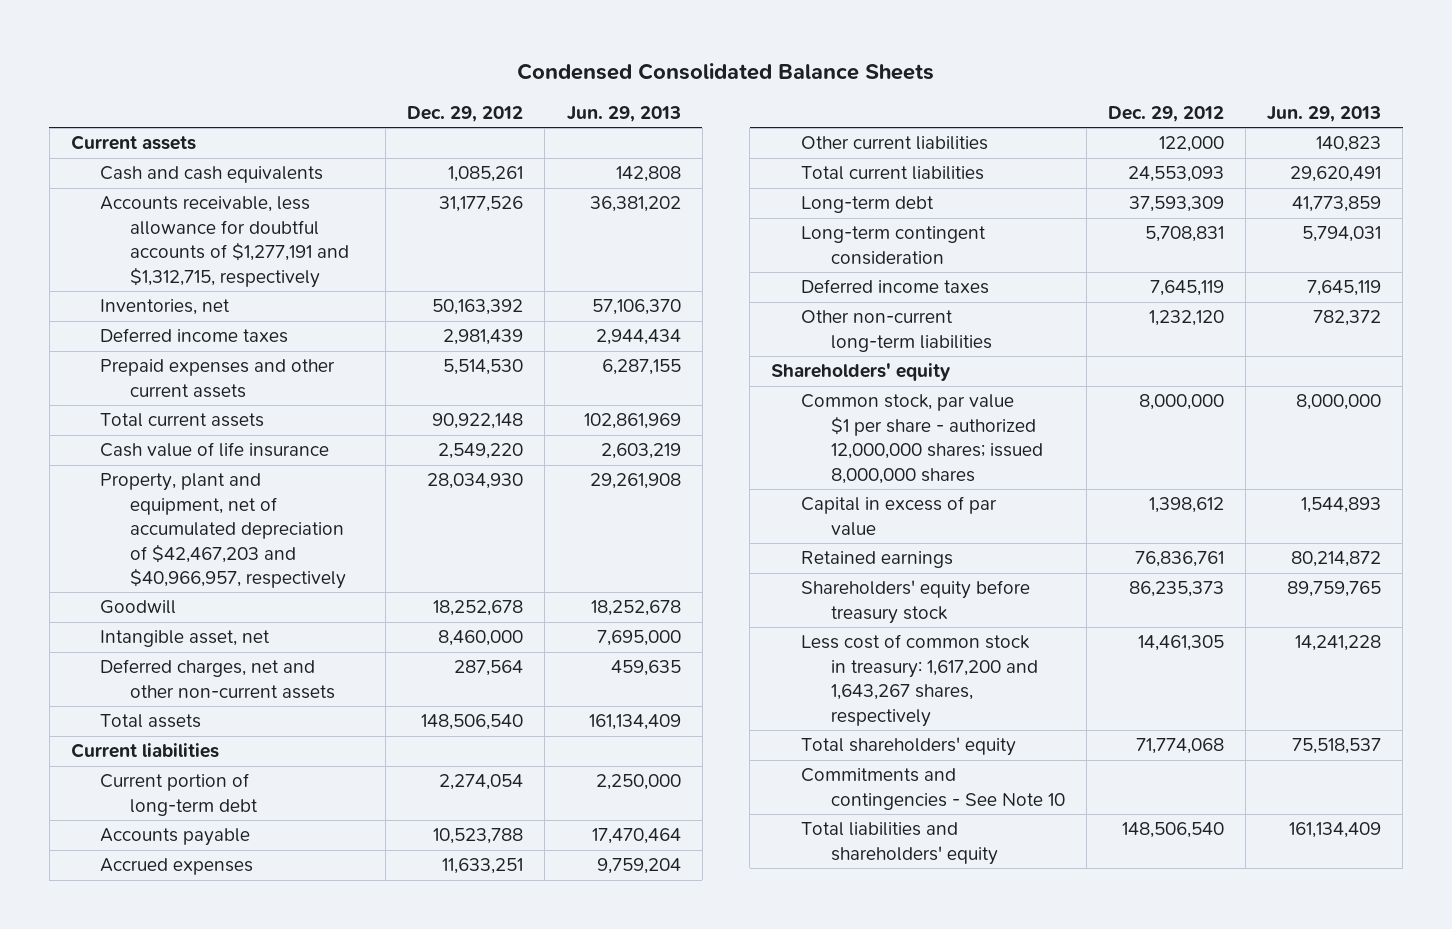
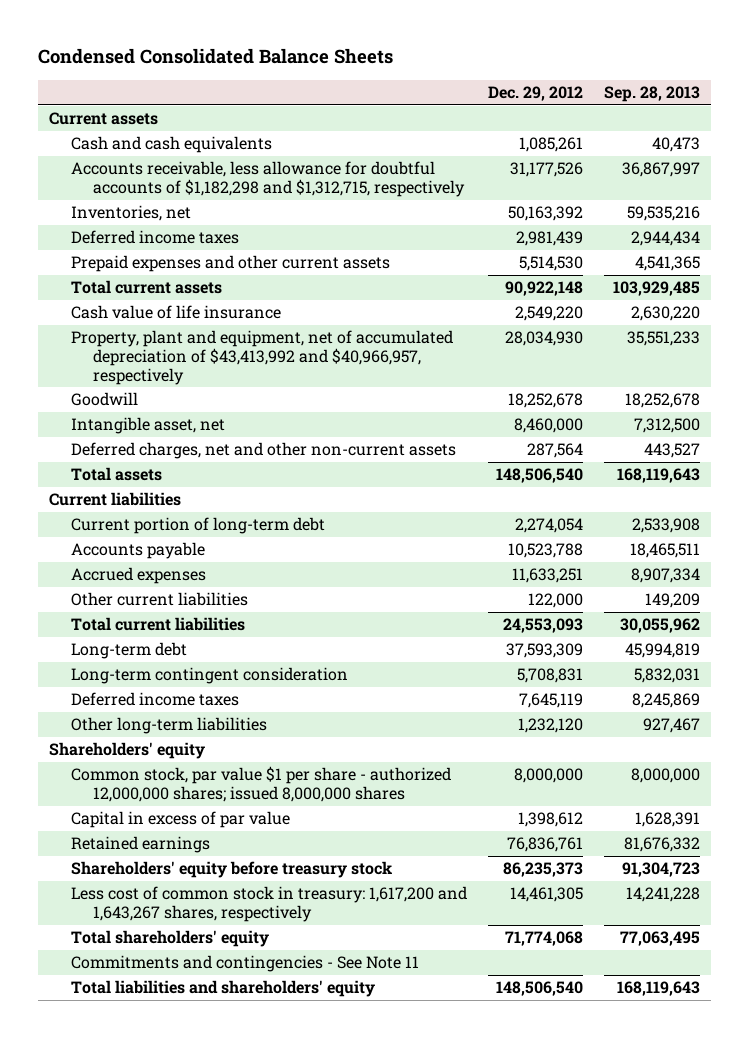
- | Dec. 29, 2012 | Jun. 29, 2013
+ | Dec. 29, 2012 | Sep. 28, 2013
- Accounts receivable, less allowance for doubtful accounts of $1,277,191 and $1,312,715, respectively | 31,177,526 | 36,381,202
+ Accounts receivable, less allowance for doubtful accounts of $1,182,298 and $1,312,715, respectively | 31,177,526 | 36,867,997
- Property, plant and equipment, net of accumulated depreciation of $42,467,203 and $40,966,957, respectively | 28,034,930 | 29,261,908
+ Property, plant and equipment, net of accumulated depreciation of $43,413,992 and $40,966,957, respectively | 28,034,930 | 35,551,233
- Other non-current long-term liabilities | 1,232,120 | 782,372
+ Other long-term liabilities | 1,232,120 | 927,467
- Commitments and contingencies - See Note 10
+ Commitments and contingencies - See Note 11

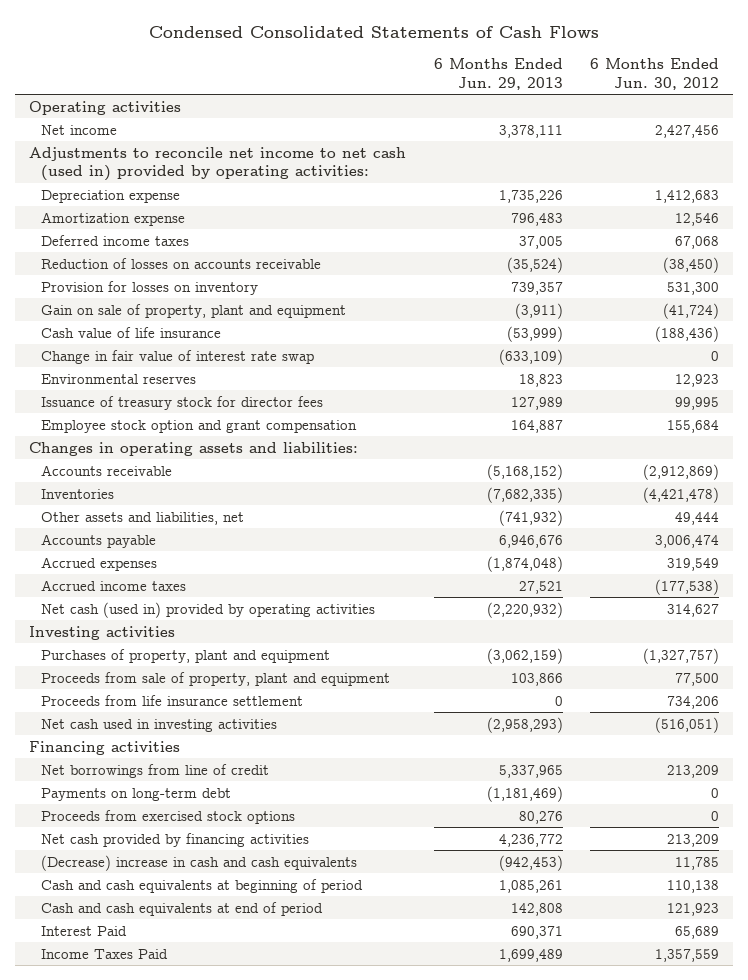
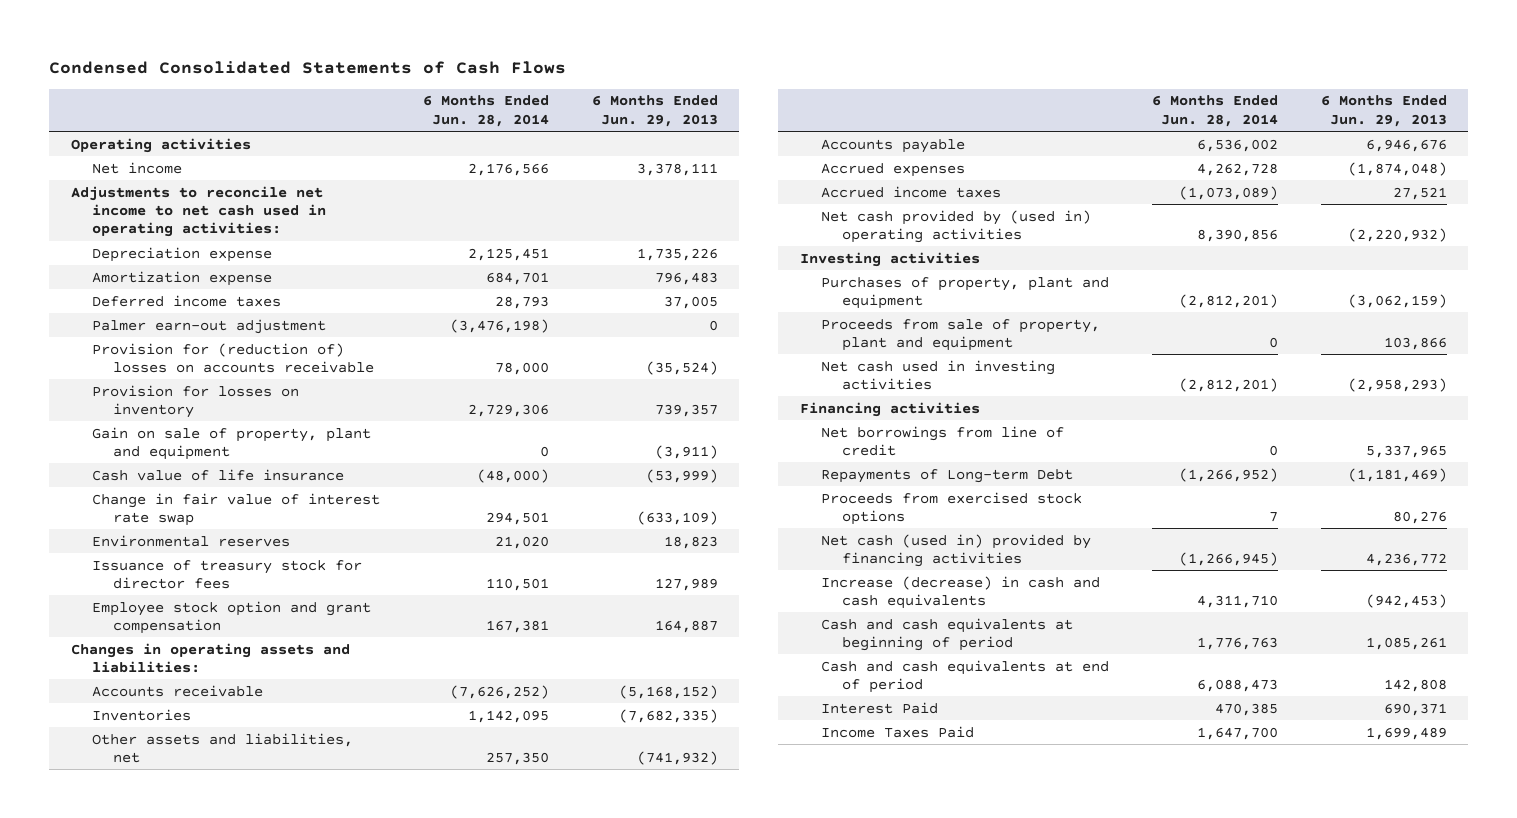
- | 6 Months Ended Jun. 29, 2013 | 6 Months Ended Jun. 30, 2012
+ | 6 Months Ended Jun. 28, 2014 | 6 Months Ended Jun. 29, 2013
- Adjustments to reconcile net income to net cash (used in) provided by operating activities:
+ Adjustments to reconcile net income to net cash used in operating activities:
- Reduction of losses on accounts receivable | (35,524) | (38,450)
+ Palmer earn-out adjustment | (3,476,198) | 0
+ Provision for (reduction of) losses on accounts receivable | 78,000 | (35,524)
- Net cash (used in) provided by operating activities | (2,220,932) | 314,627
+ Net cash provided by (used in) operating activities | 8,390,856 | (2,220,932)
- Proceeds from life insurance settlement | 0 | 734,206
- Payments on long-term debt | (1,181,469) | 0
+ Repayments of Long-term Debt | (1,266,952) | (1,181,469)
- Net cash provided by financing activities | 4,236,772 | 213,209
- (Decrease) increase in cash and cash equivalents | (942,453) | 11,785
+ Net cash (used in) provided by financing activities | (1,266,945) | 4,236,772
+ Increase (decrease) in cash and cash equivalents | 4,311,710 | (942,453)

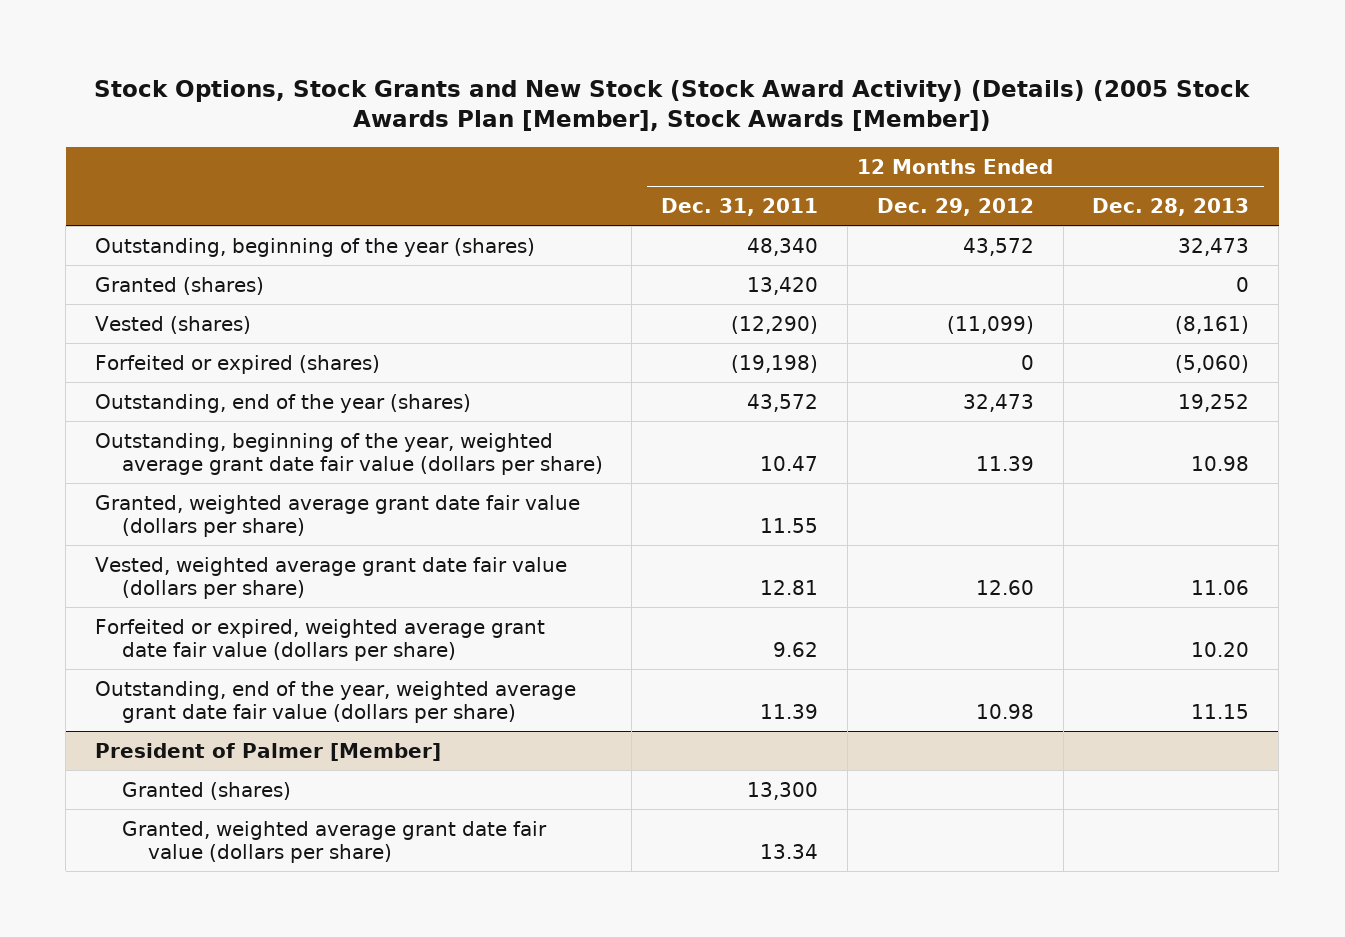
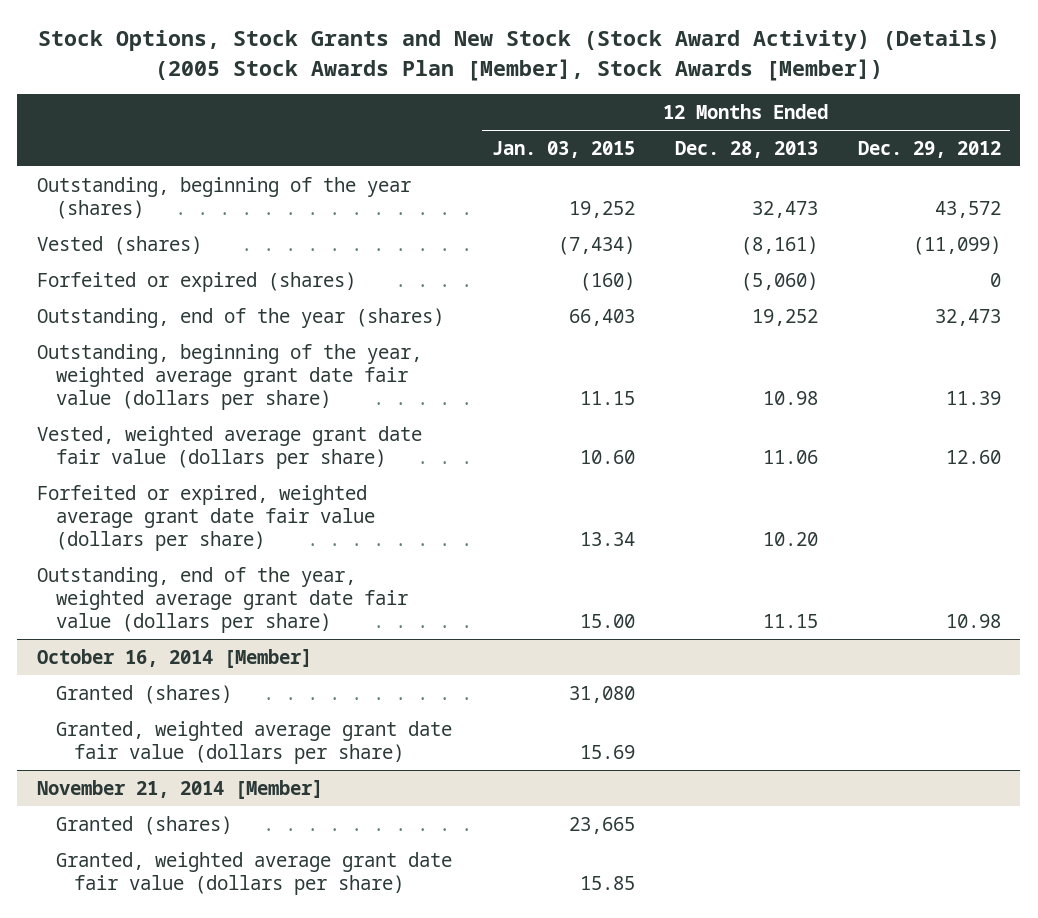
- | 12 Months Ended Dec. 31, 2011 | 12 Months Ended Dec. 29, 2012 | 12 Months Ended Dec. 28, 2013
+ | 12 Months Ended Jan. 03, 2015 | 12 Months Ended Dec. 28, 2013 | 12 Months Ended Dec. 29, 2012
- Granted (shares) | 13,420 | | 0
- Granted, weighted average grant date fair value (dollars per share) | 11.55 | |
- President of Palmer [Member]
+ October 16, 2014 [Member]
+ November 21, 2014 [Member]
+ Granted (shares) | 23,665 | |
+ Granted, weighted average grant date fair value (dollars per share) | 15.85 | |

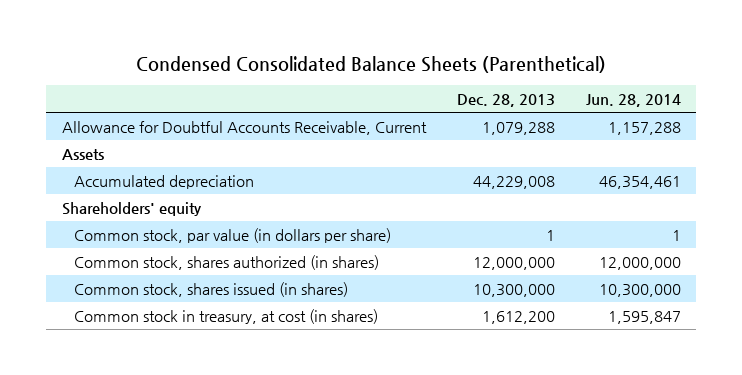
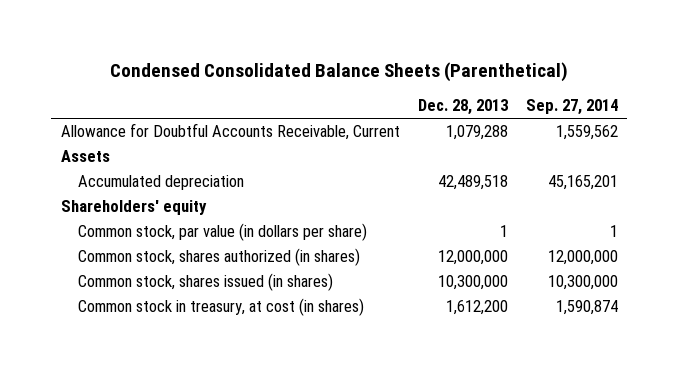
- | Dec. 28, 2013 | Jun. 28, 2014
+ | Dec. 28, 2013 | Sep. 27, 2014
- Accumulated depreciation | 44,229,008 | 46,354,461
+ Accumulated depreciation | 42,489,518 | 45,165,201

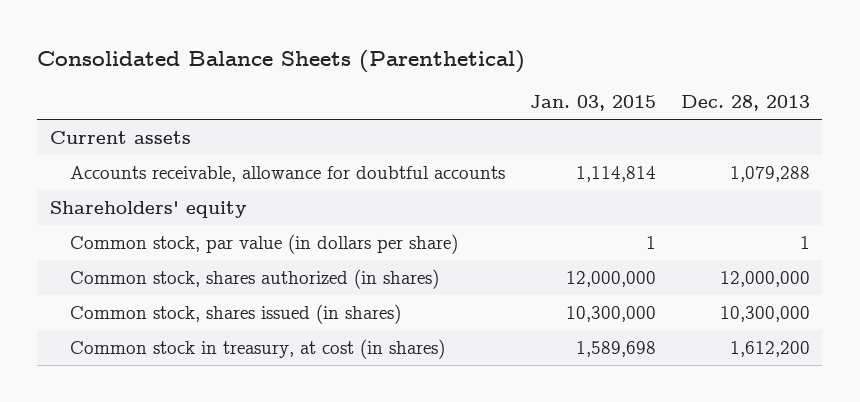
- Condensed Consolidated Balance Sheets (Parenthetical)
+ Consolidated Balance Sheets (Parenthetical)
- | Dec. 28, 2013 | Sep. 27, 2014
+ | Jan. 03, 2015 | Dec. 28, 2013
- Allowance for Doubtful Accounts Receivable, Current | 1,079,288 | 1,559,562
- Assets
- Accumulated depreciation | 42,489,518 | 45,165,201
+ Current assets
+ Accounts receivable, allowance for doubtful accounts | 1,114,814 | 1,079,288

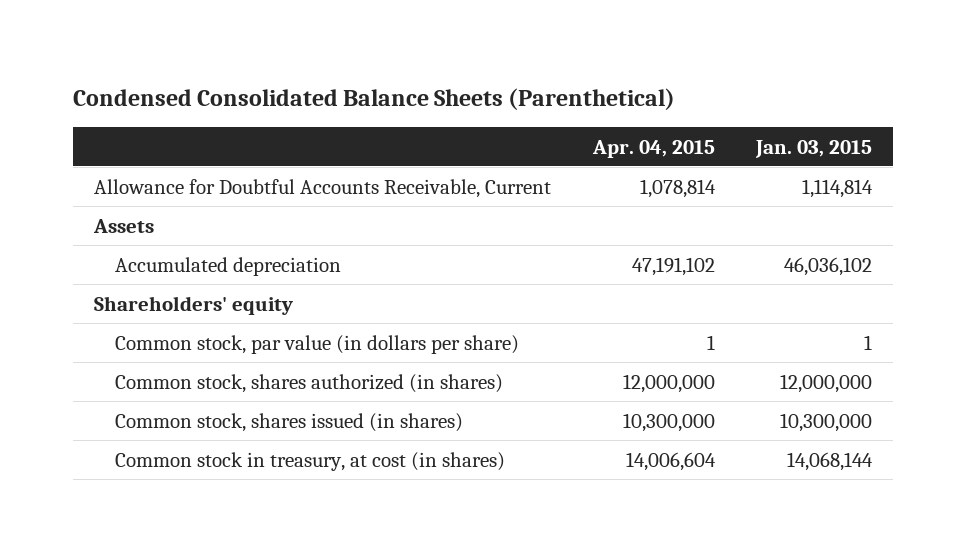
- Consolidated Balance Sheets (Parenthetical)
+ Condensed Consolidated Balance Sheets (Parenthetical)
- | Jan. 03, 2015 | Dec. 28, 2013
+ | Apr. 04, 2015 | Jan. 03, 2015
- Current assets
- Accounts receivable, allowance for doubtful accounts | 1,114,814 | 1,079,288
+ Allowance for Doubtful Accounts Receivable, Current | 1,078,814 | 1,114,814
+ Assets
+ Accumulated depreciation | 47,191,102 | 46,036,102
- Common stock in treasury, at cost (in shares) | 1,589,698 | 1,612,200
+ Common stock in treasury, at cost (in shares) | 14,006,604 | 14,068,144

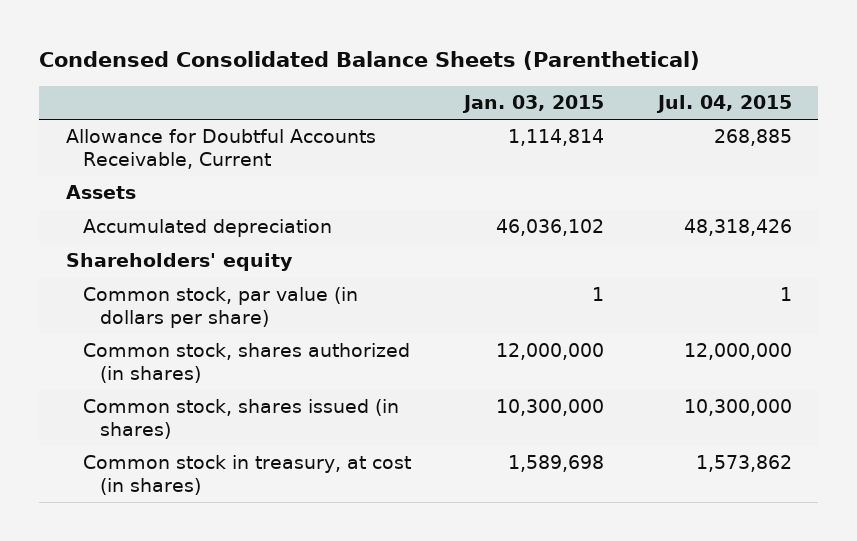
- | Apr. 04, 2015 | Jan. 03, 2015
+ | Jan. 03, 2015 | Jul. 04, 2015
- Common stock in treasury, at cost (in shares) | 14,006,604 | 14,068,144
+ Common stock in treasury, at cost (in shares) | 1,589,698 | 1,573,862

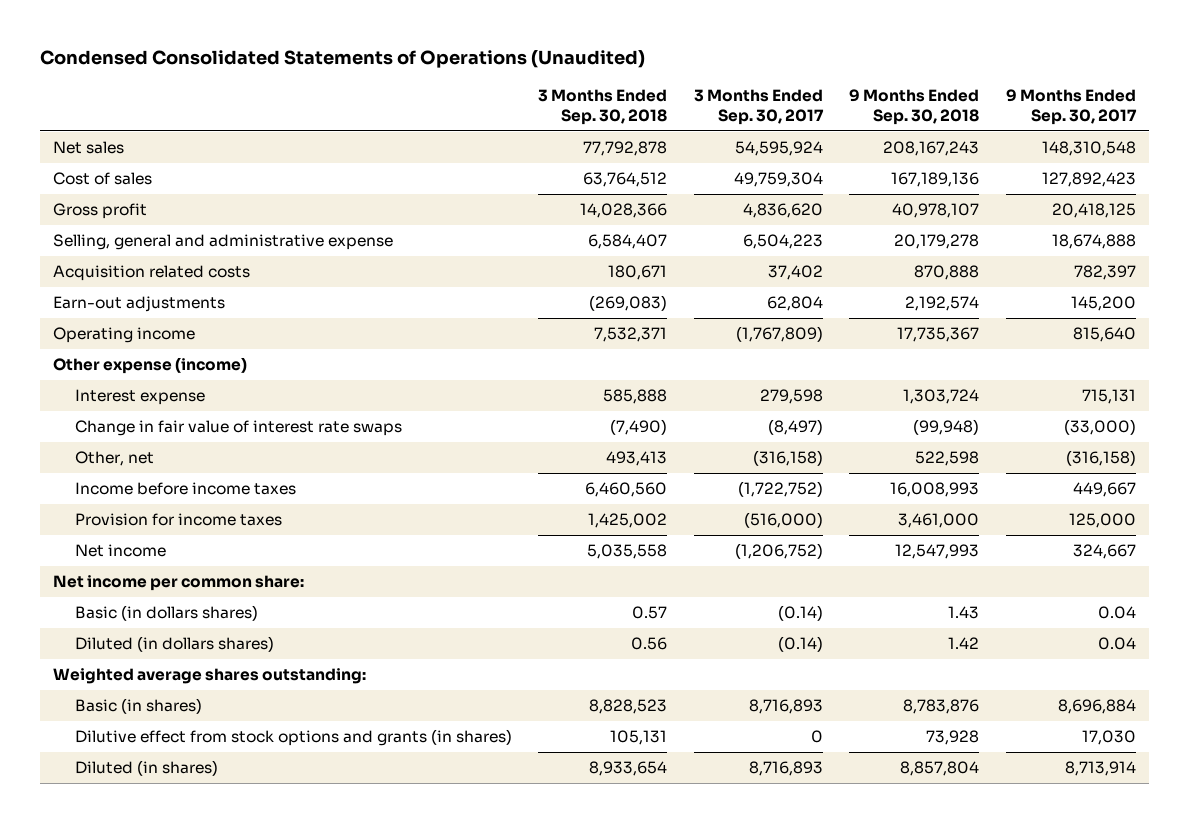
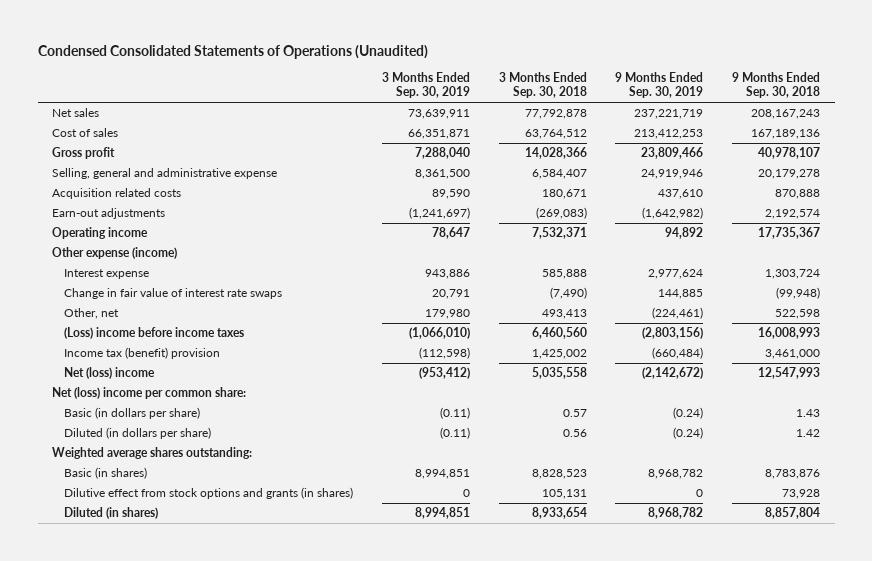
- | 3 Months Ended Sep. 30, 2018 | 3 Months Ended Sep. 30, 2017 | 9 Months Ended Sep. 30, 2018 | 9 Months Ended Sep. 30, 2017
+ | 3 Months Ended Sep. 30, 2019 | 3 Months Ended Sep. 30, 2018 | 9 Months Ended Sep. 30, 2019 | 9 Months Ended Sep. 30, 2018
- Income before income taxes | 6,460,560 | (1,722,752) | 16,008,993 | 449,667
- Provision for income taxes | 1,425,002 | (516,000) | 3,461,000 | 125,000
- Net income | 5,035,558 | (1,206,752) | 12,547,993 | 324,667
- Net income per common share:
- Basic (in dollars shares) | 0.57 | (0.14) | 1.43 | 0.04
- Diluted (in dollars shares) | 0.56 | (0.14) | 1.42 | 0.04
+ (Loss) income before income taxes | (1,066,010) | 6,460,560 | (2,803,156) | 16,008,993
+ Income tax (benefit) provision | (112,598) | 1,425,002 | (660,484) | 3,461,000
+ Net (loss) income | (953,412) | 5,035,558 | (2,142,672) | 12,547,993
+ Net (loss) income per common share:
+ Basic (in dollars per share) | (0.11) | 0.57 | (0.24) | 1.43
+ Diluted (in dollars per share) | (0.11) | 0.56 | (0.24) | 1.42

